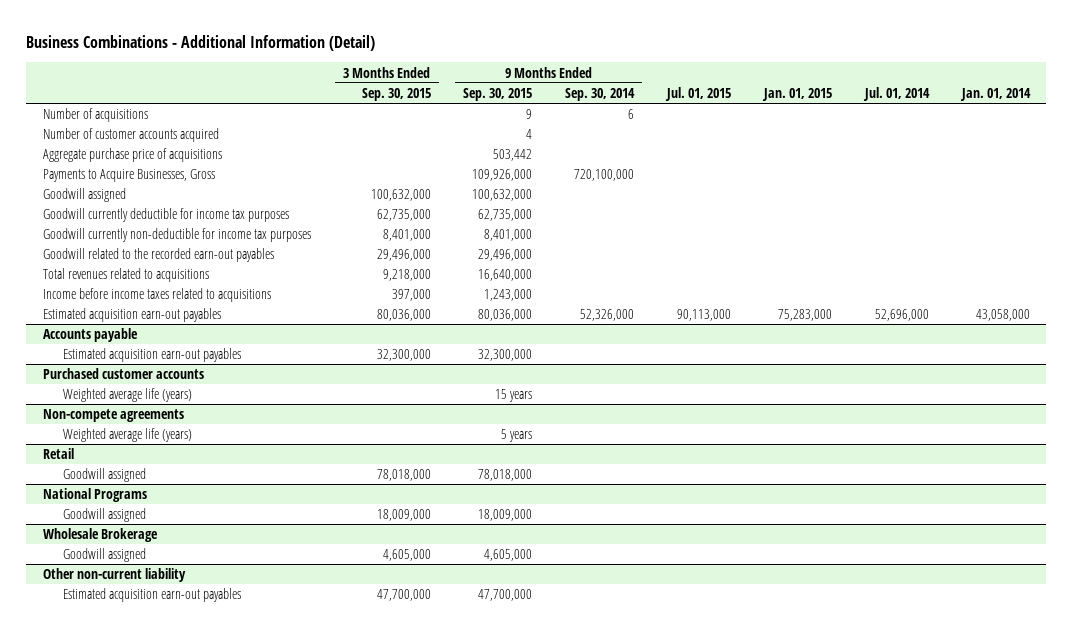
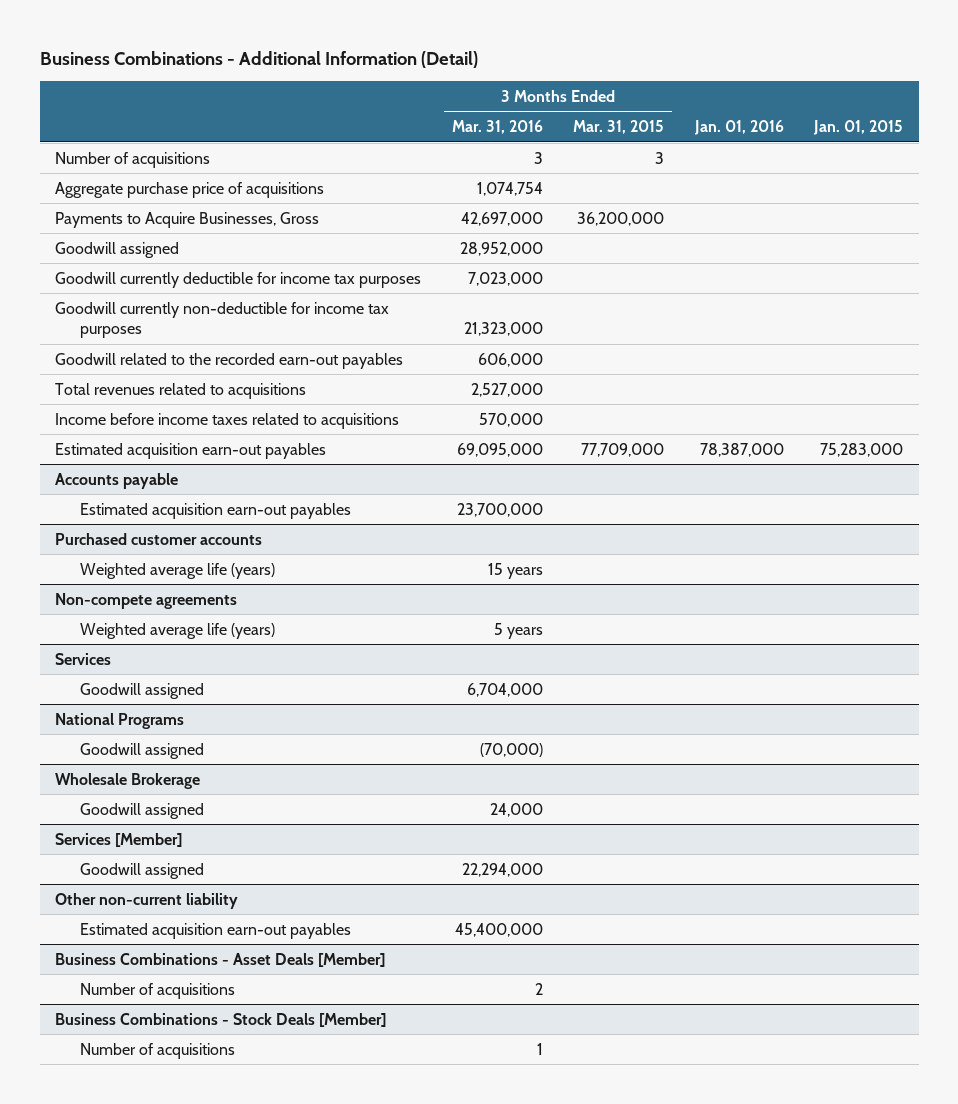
- | 3 Months Ended Sep. 30, 2015 | 9 Months Ended Sep. 30, 2015 | 9 Months Ended Sep. 30, 2014 | Jul. 01, 2015 | Jan. 01, 2015 | Jul. 01, 2014 | Jan. 01, 2014
+ | 3 Months Ended Mar. 31, 2016 | 3 Months Ended Mar. 31, 2015 | Jan. 01, 2016 | Jan. 01, 2015
- Number of customer accounts acquired | | 4 | | | | |
- Retail
+ Services
+ Services [Member]
+ Goodwill assigned | 22,294,000 | | |
+ Business Combinations - Asset Deals [Member]
+ Number of acquisitions | 2 | | |
+ Business Combinations - Stock Deals [Member]
+ Number of acquisitions | 1 | | |

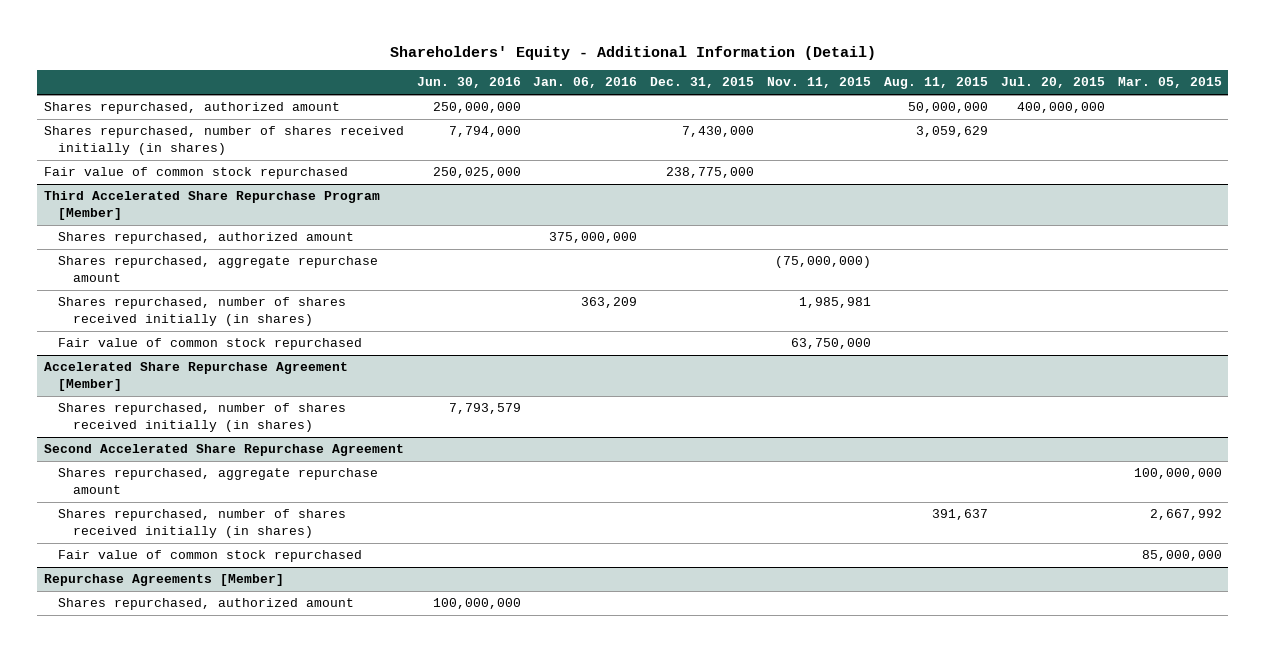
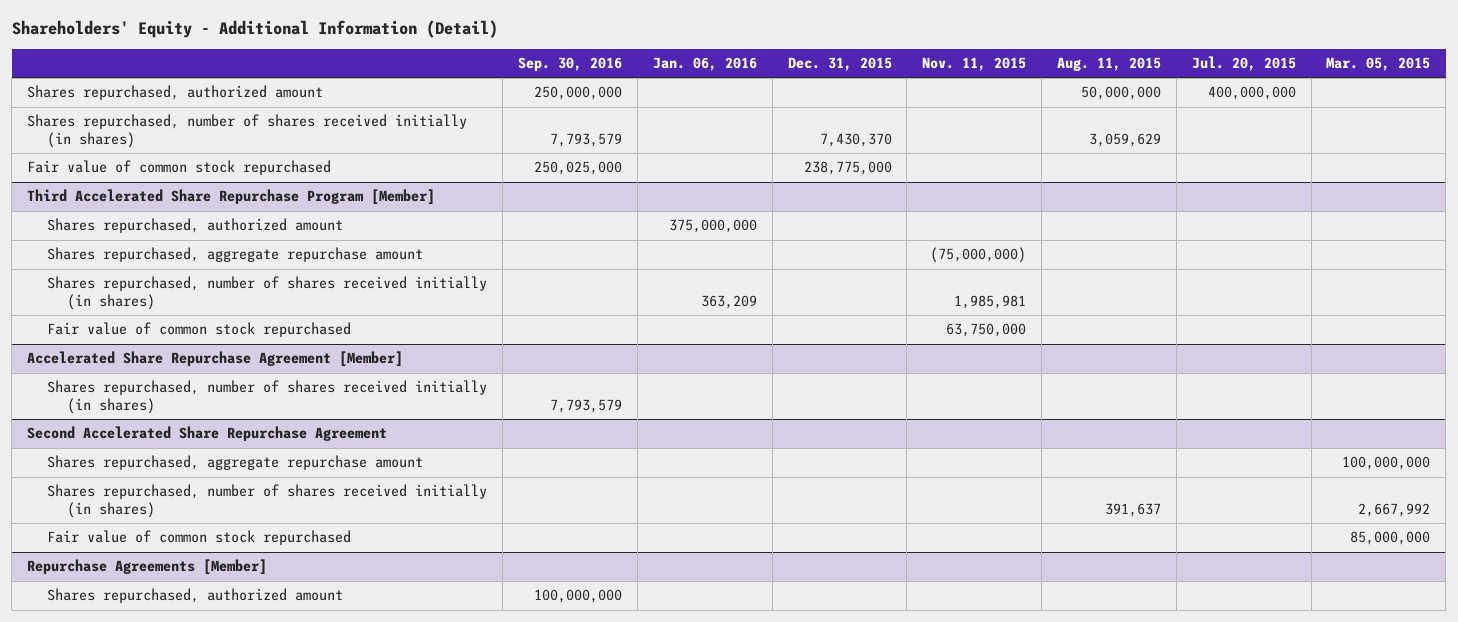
- | Jun. 30, 2016 | Jan. 06, 2016 | Dec. 31, 2015 | Nov. 11, 2015 | Aug. 11, 2015 | Jul. 20, 2015 | Mar. 05, 2015
+ | Sep. 30, 2016 | Jan. 06, 2016 | Dec. 31, 2015 | Nov. 11, 2015 | Aug. 11, 2015 | Jul. 20, 2015 | Mar. 05, 2015
- Shares repurchased, number of shares received initially (in shares) | 7,794,000 | | 7,430,000 | | 3,059,629 | |
+ Shares repurchased, number of shares received initially (in shares) | 7,793,579 | | 7,430,370 | | 3,059,629 | |

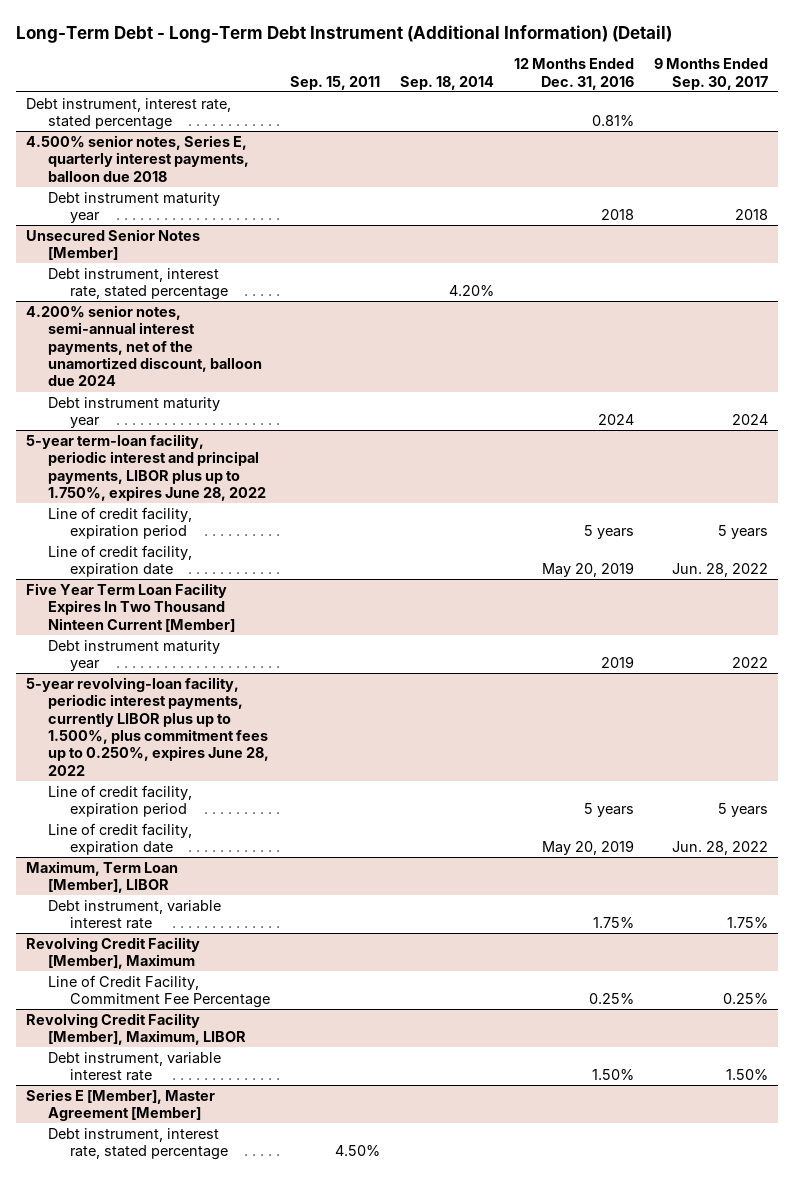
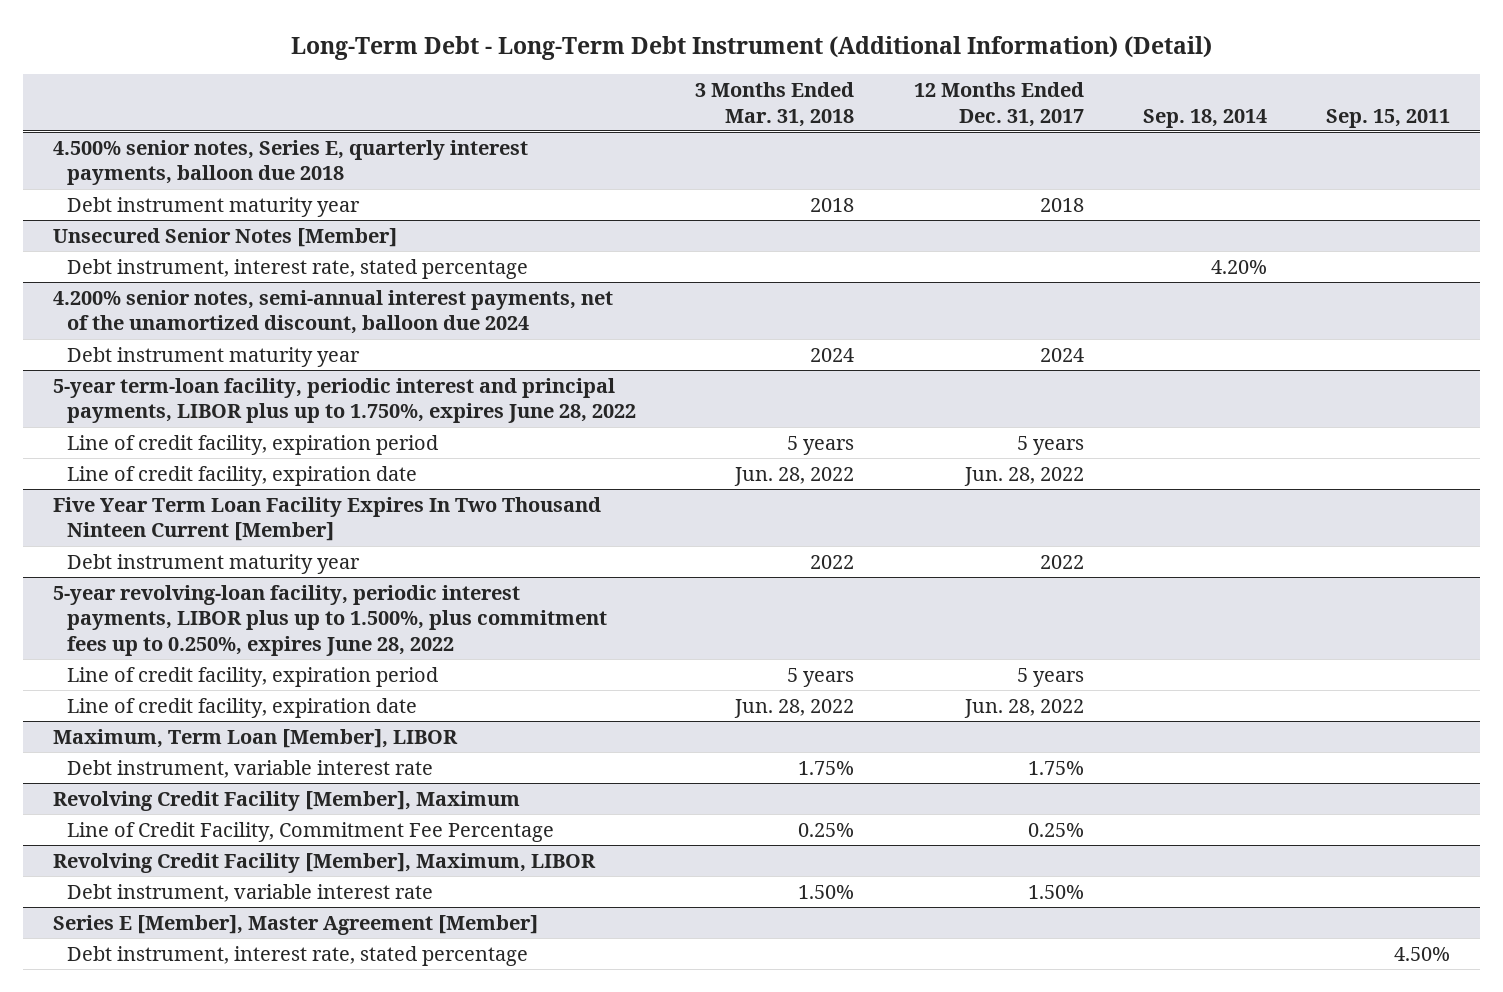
- | Sep. 15, 2011 | Sep. 18, 2014 | 12 Months Ended Dec. 31, 2016 | 9 Months Ended Sep. 30, 2017
+ | 3 Months Ended Mar. 31, 2018 | 12 Months Ended Dec. 31, 2017 | Sep. 18, 2014 | Sep. 15, 2011
- Debt instrument, interest rate, stated percentage | | | 0.81% |
- 5-year revolving-loan facility, periodic interest payments, currently LIBOR plus up to 1.500%, plus commitment fees up to 0.250%, expires June 28, 2022
+ 5-year revolving-loan facility, periodic interest payments, LIBOR plus up to 1.500%, plus commitment fees up to 0.250%, expires June 28, 2022

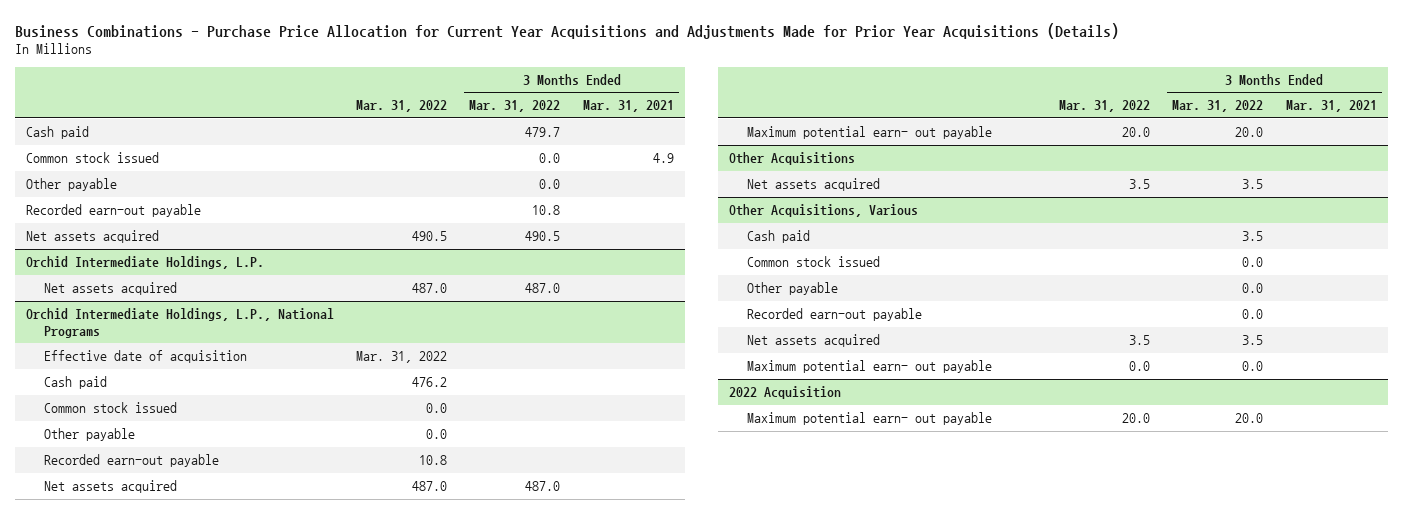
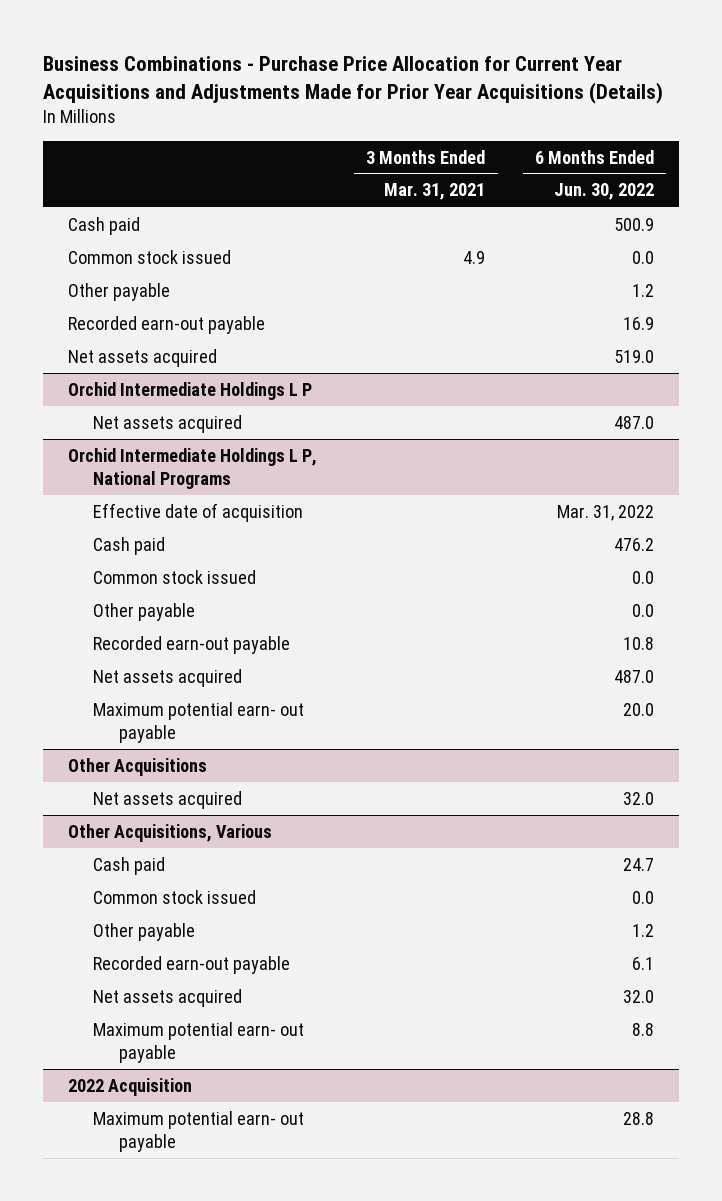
- | Mar. 31, 2022 | 3 Months Ended Mar. 31, 2022 | 3 Months Ended Mar. 31, 2021
+ | 3 Months Ended Mar. 31, 2021 | 6 Months Ended Jun. 30, 2022
- Orchid Intermediate Holdings, L.P.
+ Orchid Intermediate Holdings L P
- Orchid Intermediate Holdings, L.P., National Programs
+ Orchid Intermediate Holdings L P, National Programs

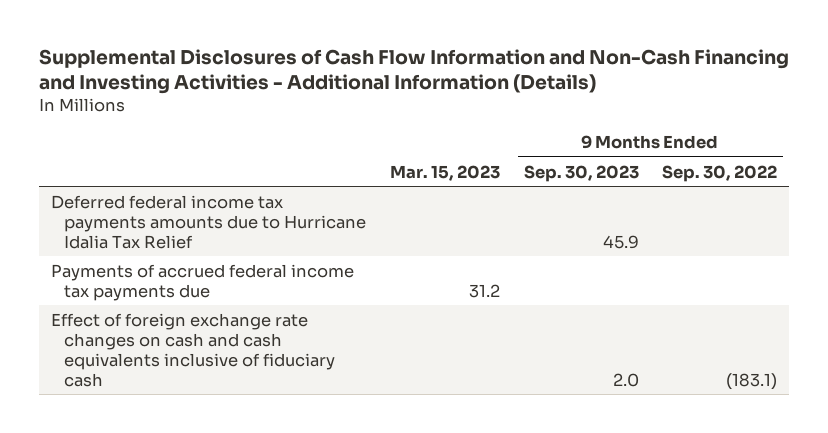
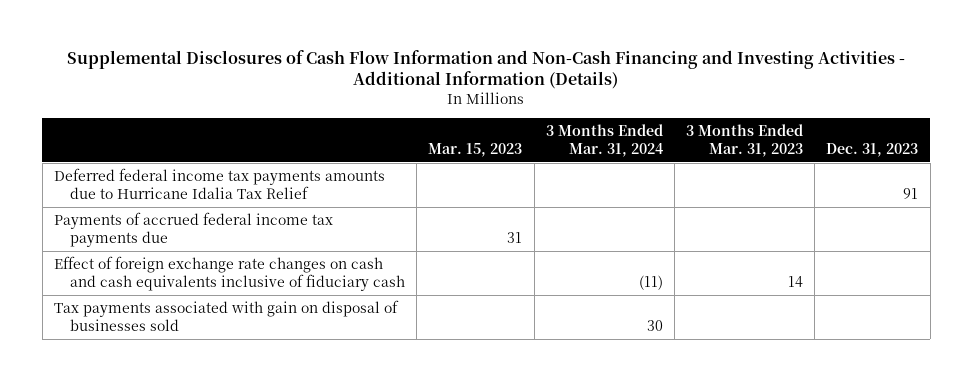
- | Mar. 15, 2023 | 9 Months Ended Sep. 30, 2023 | 9 Months Ended Sep. 30, 2022
+ | Mar. 15, 2023 | 3 Months Ended Mar. 31, 2024 | 3 Months Ended Mar. 31, 2023 | Dec. 31, 2023
- Payments of accrued federal income tax payments due | 31.2 | |
+ Payments of accrued federal income tax payments due | 31 | | |
+ Tax payments associated with gain on disposal of businesses sold | | 30 | |

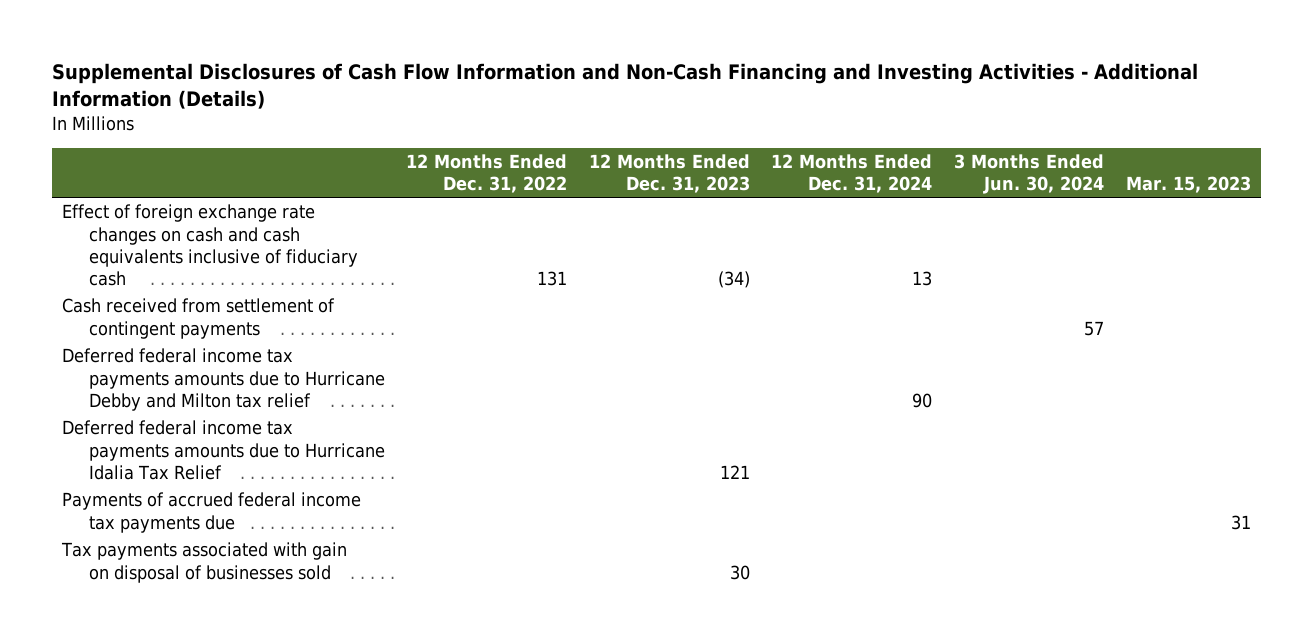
- | Mar. 15, 2023 | 3 Months Ended Mar. 31, 2024 | 3 Months Ended Mar. 31, 2023 | Dec. 31, 2023
+ | 12 Months Ended Dec. 31, 2022 | 12 Months Ended Dec. 31, 2023 | 12 Months Ended Dec. 31, 2024 | 3 Months Ended Jun. 30, 2024 | Mar. 15, 2023
moved up: Effect of foreign exchange rate changes on cash and cash equivalents inclusive of fiduciary cash | 131 | (34) | 13 | |
+ Cash received from settlement of contingent payments | | | | 57 |
+ Deferred federal income tax payments amounts due to Hurricane Debby and Milton tax relief | | | 90 | |

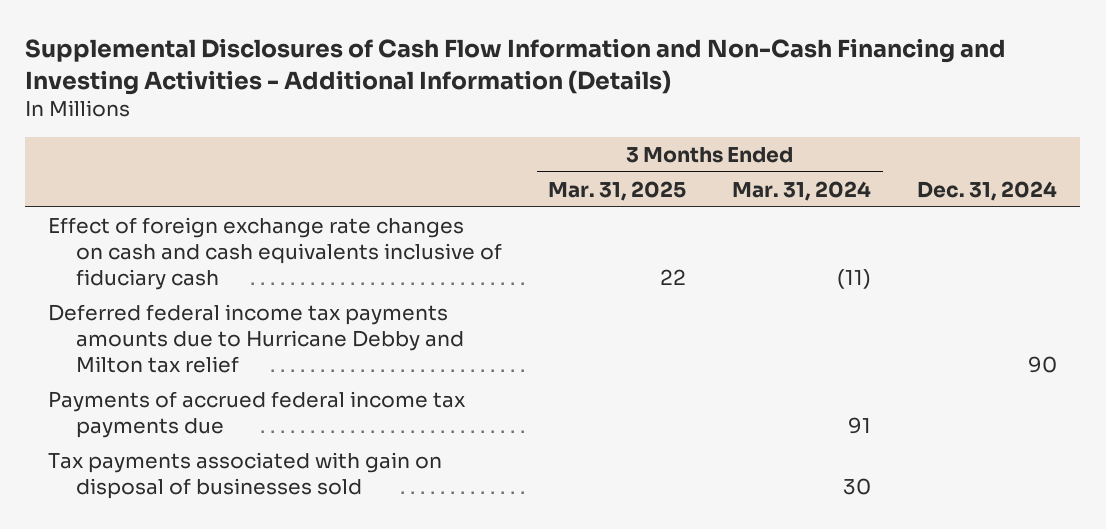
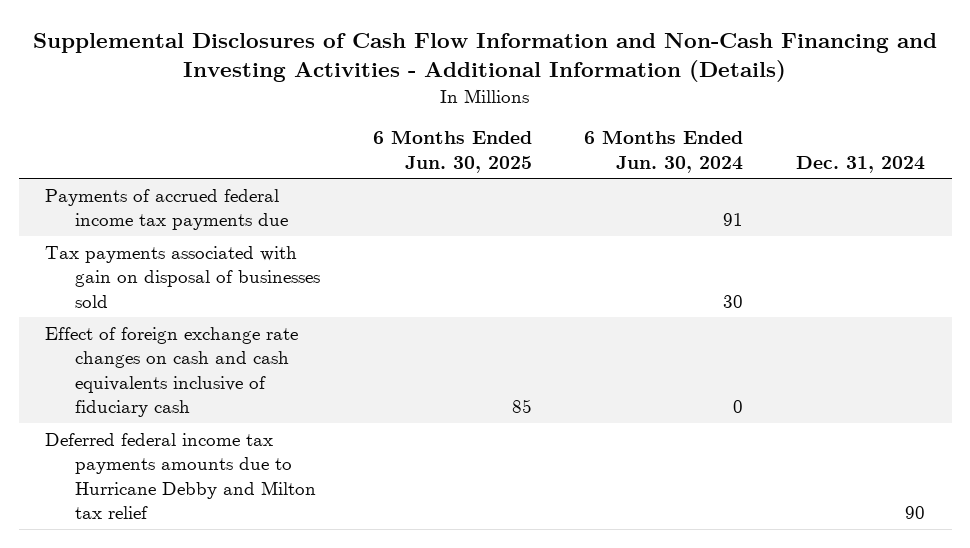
- | 3 Months Ended Mar. 31, 2025 | 3 Months Ended Mar. 31, 2024 | Dec. 31, 2024
+ | 6 Months Ended Jun. 30, 2025 | 6 Months Ended Jun. 30, 2024 | Dec. 31, 2024
moved down: Effect of foreign exchange rate changes on cash and cash equivalents inclusive of fiduciary cash | 85 | 0 |
moved down: Deferred federal income tax payments amounts due to Hurricane Debby and Milton tax relief | | | 90

